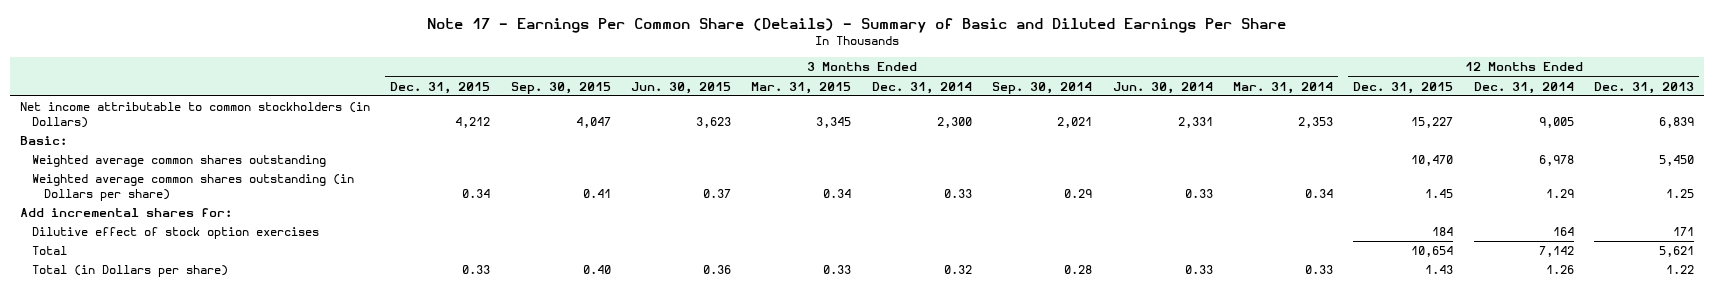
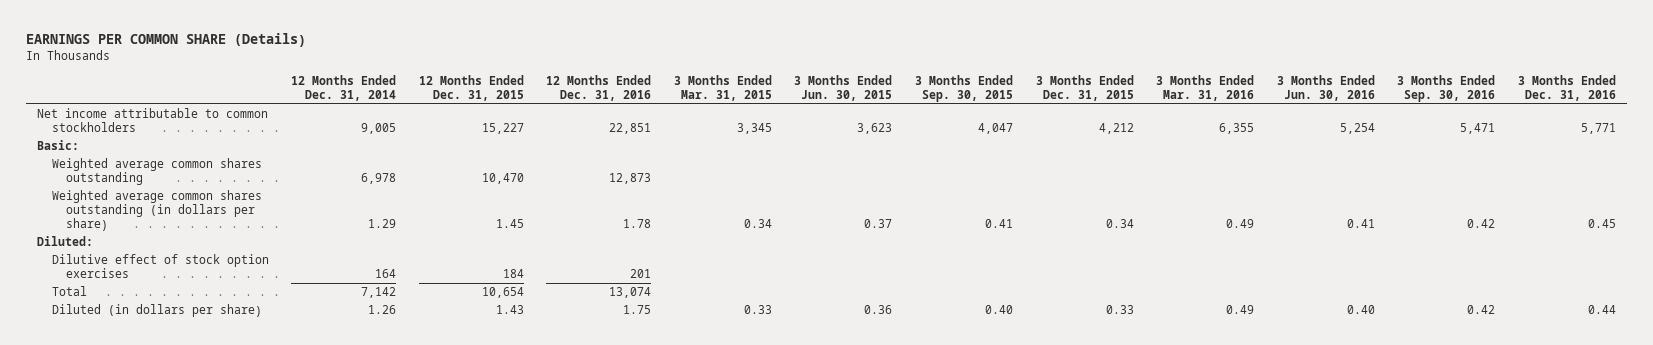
- Note 17 - Earnings Per Common Share (Details) - Summary of Basic and Diluted Earnings Per Share
+ EARNINGS PER COMMON SHARE (Details)
- | 3 Months Ended Dec. 31, 2015 | 3 Months Ended Sep. 30, 2015 | 3 Months Ended Jun. 30, 2015 | 3 Months Ended Mar. 31, 2015 | 3 Months Ended Dec. 31, 2014 | 3 Months Ended Sep. 30, 2014 | 3 Months Ended Jun. 30, 2014 | 3 Months Ended Mar. 31, 2014 | 12 Months Ended Dec. 31, 2015 | 12 Months Ended Dec. 31, 2014 | 12 Months Ended Dec. 31, 2013
+ | 12 Months Ended Dec. 31, 2014 | 12 Months Ended Dec. 31, 2015 | 12 Months Ended Dec. 31, 2016 | 3 Months Ended Mar. 31, 2015 | 3 Months Ended Jun. 30, 2015 | 3 Months Ended Sep. 30, 2015 | 3 Months Ended Dec. 31, 2015 | 3 Months Ended Mar. 31, 2016 | 3 Months Ended Jun. 30, 2016 | 3 Months Ended Sep. 30, 2016 | 3 Months Ended Dec. 31, 2016
- Net income attributable to common stockholders (in Dollars) | 4,212 | 4,047 | 3,623 | 3,345 | 2,300 | 2,021 | 2,331 | 2,353 | 15,227 | 9,005 | 6,839
+ Net income attributable to common stockholders | 9,005 | 15,227 | 22,851 | 3,345 | 3,623 | 4,047 | 4,212 | 6,355 | 5,254 | 5,471 | 5,771
- Weighted average common shares outstanding (in Dollars per share) | 0.34 | 0.41 | 0.37 | 0.34 | 0.33 | 0.29 | 0.33 | 0.34 | 1.45 | 1.29 | 1.25
- Add incremental shares for:
+ Weighted average common shares outstanding (in dollars per share) | 1.29 | 1.45 | 1.78 | 0.34 | 0.37 | 0.41 | 0.34 | 0.49 | 0.41 | 0.42 | 0.45
+ Diluted:
- Total (in Dollars per share) | 0.33 | 0.40 | 0.36 | 0.33 | 0.32 | 0.28 | 0.33 | 0.33 | 1.43 | 1.26 | 1.22
+ Diluted (in dollars per share) | 1.26 | 1.43 | 1.75 | 0.33 | 0.36 | 0.40 | 0.33 | 0.49 | 0.40 | 0.42 | 0.44

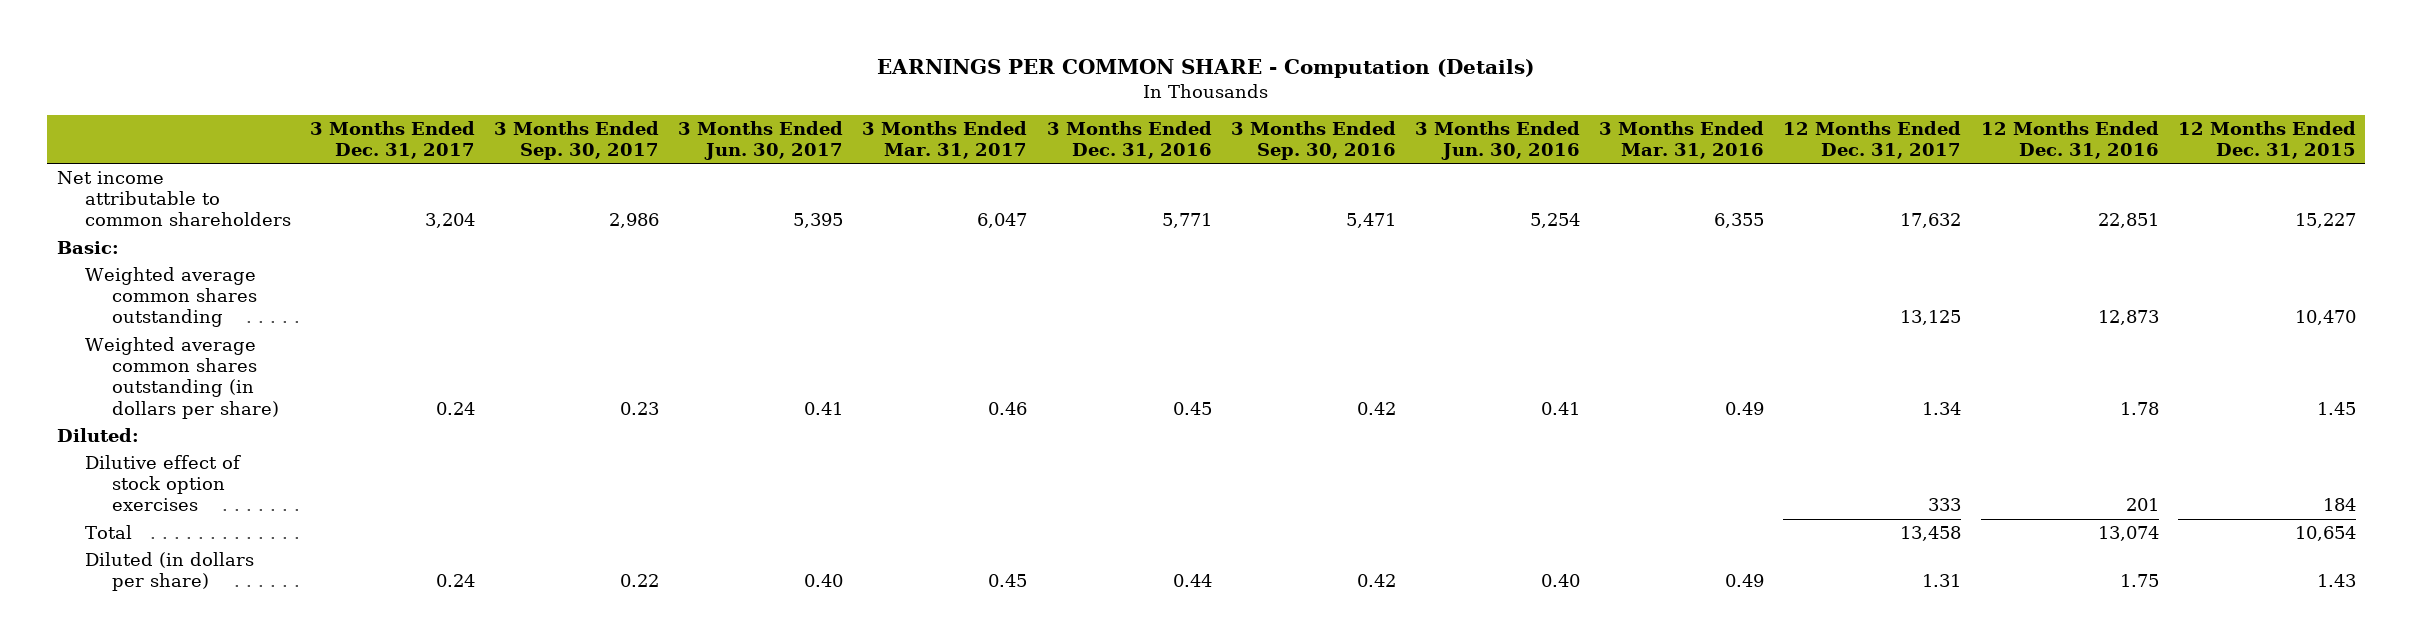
- EARNINGS PER COMMON SHARE (Details)
+ EARNINGS PER COMMON SHARE - Computation (Details)
- | 12 Months Ended Dec. 31, 2014 | 12 Months Ended Dec. 31, 2015 | 12 Months Ended Dec. 31, 2016 | 3 Months Ended Mar. 31, 2015 | 3 Months Ended Jun. 30, 2015 | 3 Months Ended Sep. 30, 2015 | 3 Months Ended Dec. 31, 2015 | 3 Months Ended Mar. 31, 2016 | 3 Months Ended Jun. 30, 2016 | 3 Months Ended Sep. 30, 2016 | 3 Months Ended Dec. 31, 2016
+ | 3 Months Ended Dec. 31, 2017 | 3 Months Ended Sep. 30, 2017 | 3 Months Ended Jun. 30, 2017 | 3 Months Ended Mar. 31, 2017 | 3 Months Ended Dec. 31, 2016 | 3 Months Ended Sep. 30, 2016 | 3 Months Ended Jun. 30, 2016 | 3 Months Ended Mar. 31, 2016 | 12 Months Ended Dec. 31, 2017 | 12 Months Ended Dec. 31, 2016 | 12 Months Ended Dec. 31, 2015
- Net income attributable to common stockholders | 9,005 | 15,227 | 22,851 | 3,345 | 3,623 | 4,047 | 4,212 | 6,355 | 5,254 | 5,471 | 5,771
+ Net income attributable to common shareholders | 3,204 | 2,986 | 5,395 | 6,047 | 5,771 | 5,471 | 5,254 | 6,355 | 17,632 | 22,851 | 15,227

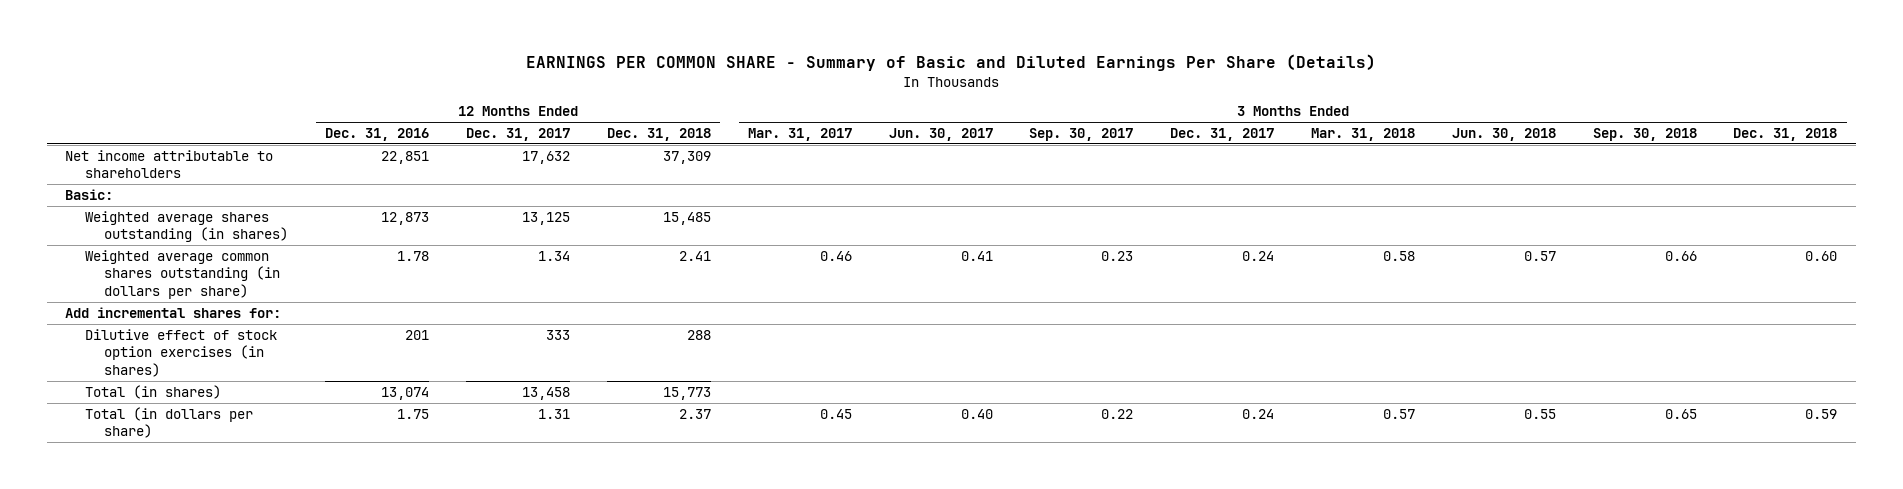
- EARNINGS PER COMMON SHARE - Computation (Details)
+ EARNINGS PER COMMON SHARE - Summary of Basic and Diluted Earnings Per Share (Details)
- | 3 Months Ended Dec. 31, 2017 | 3 Months Ended Sep. 30, 2017 | 3 Months Ended Jun. 30, 2017 | 3 Months Ended Mar. 31, 2017 | 3 Months Ended Dec. 31, 2016 | 3 Months Ended Sep. 30, 2016 | 3 Months Ended Jun. 30, 2016 | 3 Months Ended Mar. 31, 2016 | 12 Months Ended Dec. 31, 2017 | 12 Months Ended Dec. 31, 2016 | 12 Months Ended Dec. 31, 2015
+ | 12 Months Ended Dec. 31, 2016 | 12 Months Ended Dec. 31, 2017 | 12 Months Ended Dec. 31, 2018 | 3 Months Ended Mar. 31, 2017 | 3 Months Ended Jun. 30, 2017 | 3 Months Ended Sep. 30, 2017 | 3 Months Ended Dec. 31, 2017 | 3 Months Ended Mar. 31, 2018 | 3 Months Ended Jun. 30, 2018 | 3 Months Ended Sep. 30, 2018 | 3 Months Ended Dec. 31, 2018
- Net income attributable to common shareholders | 3,204 | 2,986 | 5,395 | 6,047 | 5,771 | 5,471 | 5,254 | 6,355 | 17,632 | 22,851 | 15,227
+ Net income attributable to shareholders | 22,851 | 17,632 | 37,309 | | | | | | | |
- Weighted average common shares outstanding | | | | | | | | | 13,125 | 12,873 | 10,470
+ Weighted average shares outstanding (in shares) | 12,873 | 13,125 | 15,485 | | | | | | | |
- Diluted:
- Dilutive effect of stock option exercises | | | | | | | | | 333 | 201 | 184
- Total | | | | | | | | | 13,458 | 13,074 | 10,654
- Diluted (in dollars per share) | 0.24 | 0.22 | 0.40 | 0.45 | 0.44 | 0.42 | 0.40 | 0.49 | 1.31 | 1.75 | 1.43
+ Add incremental shares for:
+ Dilutive effect of stock option exercises (in shares) | 201 | 333 | 288 | | | | | | | |
+ Total (in shares) | 13,074 | 13,458 | 15,773 | | | | | | | |
+ Total (in dollars per share) | 1.75 | 1.31 | 2.37 | 0.45 | 0.40 | 0.22 | 0.24 | 0.57 | 0.55 | 0.65 | 0.59

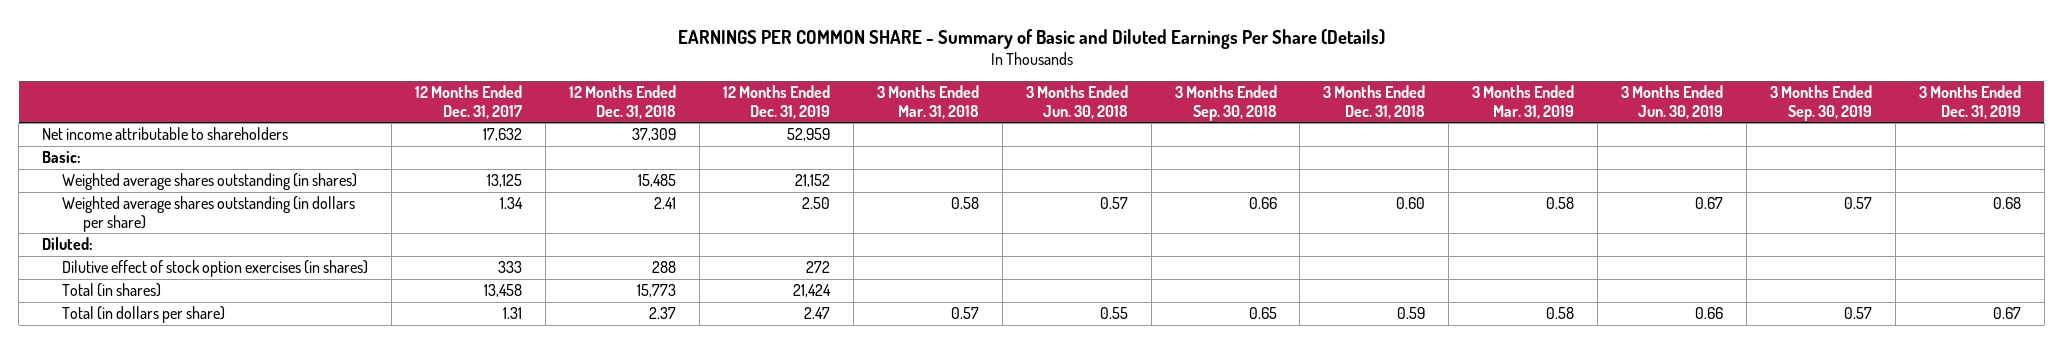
- | 12 Months Ended Dec. 31, 2016 | 12 Months Ended Dec. 31, 2017 | 12 Months Ended Dec. 31, 2018 | 3 Months Ended Mar. 31, 2017 | 3 Months Ended Jun. 30, 2017 | 3 Months Ended Sep. 30, 2017 | 3 Months Ended Dec. 31, 2017 | 3 Months Ended Mar. 31, 2018 | 3 Months Ended Jun. 30, 2018 | 3 Months Ended Sep. 30, 2018 | 3 Months Ended Dec. 31, 2018
+ | 12 Months Ended Dec. 31, 2017 | 12 Months Ended Dec. 31, 2018 | 12 Months Ended Dec. 31, 2019 | 3 Months Ended Mar. 31, 2018 | 3 Months Ended Jun. 30, 2018 | 3 Months Ended Sep. 30, 2018 | 3 Months Ended Dec. 31, 2018 | 3 Months Ended Mar. 31, 2019 | 3 Months Ended Jun. 30, 2019 | 3 Months Ended Sep. 30, 2019 | 3 Months Ended Dec. 31, 2019
- Weighted average common shares outstanding (in dollars per share) | 1.78 | 1.34 | 2.41 | 0.46 | 0.41 | 0.23 | 0.24 | 0.58 | 0.57 | 0.66 | 0.60
- Add incremental shares for:
+ Weighted average shares outstanding (in dollars per share) | 1.34 | 2.41 | 2.50 | 0.58 | 0.57 | 0.66 | 0.60 | 0.58 | 0.67 | 0.57 | 0.68
+ Diluted:

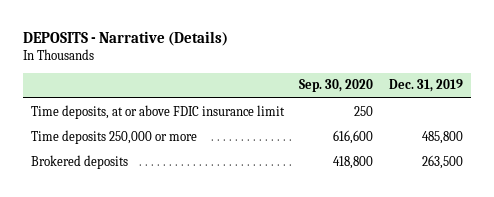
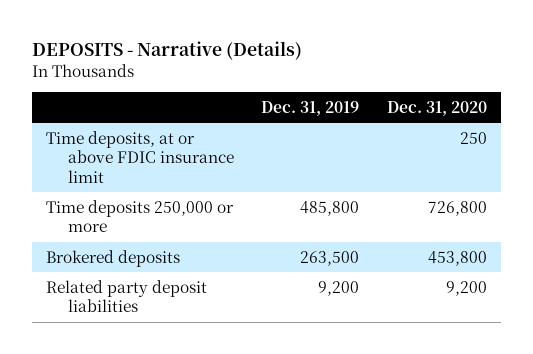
- | Sep. 30, 2020 | Dec. 31, 2019
+ | Dec. 31, 2019 | Dec. 31, 2020
+ Related party deposit liabilities | 9,200 | 9,200

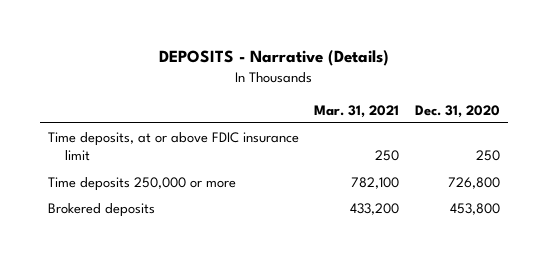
- | Dec. 31, 2019 | Dec. 31, 2020
+ | Mar. 31, 2021 | Dec. 31, 2020
- Related party deposit liabilities | 9,200 | 9,200

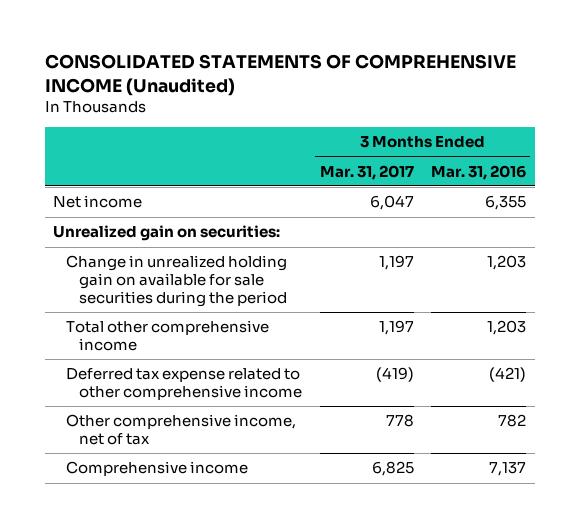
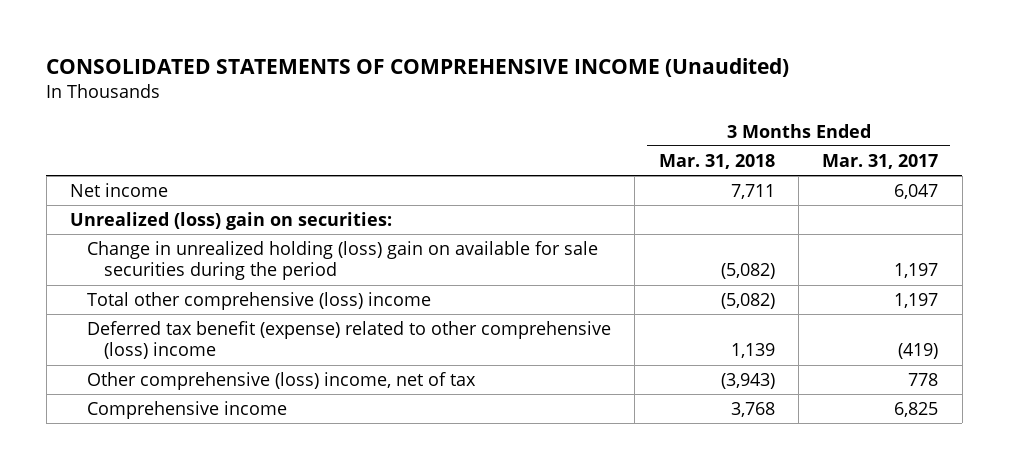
- | 3 Months Ended Mar. 31, 2017 | 3 Months Ended Mar. 31, 2016
+ | 3 Months Ended Mar. 31, 2018 | 3 Months Ended Mar. 31, 2017
- Unrealized gain on securities:
- Change in unrealized holding gain on available for sale securities during the period | 1,197 | 1,203
- Total other comprehensive income | 1,197 | 1,203
- Deferred tax expense related to other comprehensive income | (419) | (421)
- Other comprehensive income, net of tax | 778 | 782
+ Unrealized (loss) gain on securities:
+ Change in unrealized holding (loss) gain on available for sale securities during the period | (5,082) | 1,197
+ Total other comprehensive (loss) income | (5,082) | 1,197
+ Deferred tax benefit (expense) related to other comprehensive (loss) income | 1,139 | (419)
+ Other comprehensive (loss) income, net of tax | (3,943) | 778

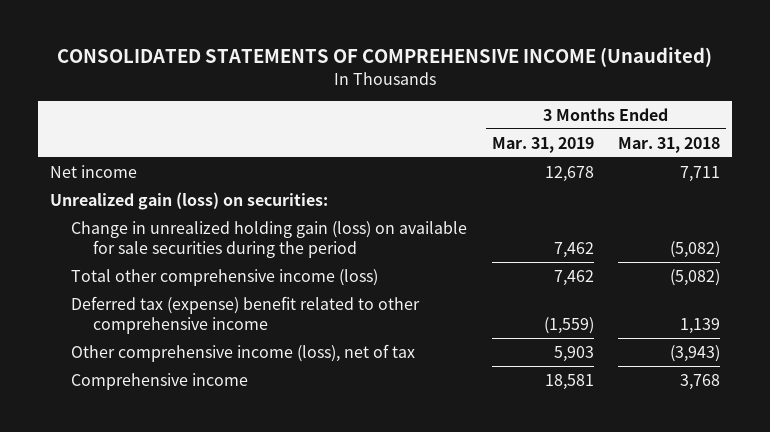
- | 3 Months Ended Mar. 31, 2018 | 3 Months Ended Mar. 31, 2017
+ | 3 Months Ended Mar. 31, 2019 | 3 Months Ended Mar. 31, 2018
- Unrealized (loss) gain on securities:
- Change in unrealized holding (loss) gain on available for sale securities during the period | (5,082) | 1,197
- Total other comprehensive (loss) income | (5,082) | 1,197
- Deferred tax benefit (expense) related to other comprehensive (loss) income | 1,139 | (419)
- Other comprehensive (loss) income, net of tax | (3,943) | 778
+ Unrealized gain (loss) on securities:
+ Change in unrealized holding gain (loss) on available for sale securities during the period | 7,462 | (5,082)
+ Total other comprehensive income (loss) | 7,462 | (5,082)
+ Deferred tax (expense) benefit related to other comprehensive income | (1,559) | 1,139
+ Other comprehensive income (loss), net of tax | 5,903 | (3,943)

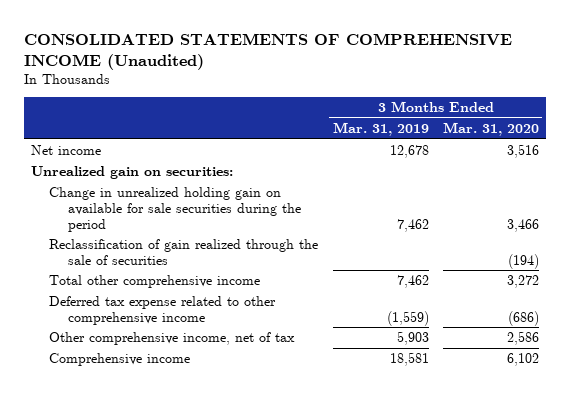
- | 3 Months Ended Mar. 31, 2019 | 3 Months Ended Mar. 31, 2018
+ | 3 Months Ended Mar. 31, 2019 | 3 Months Ended Mar. 31, 2020
- Unrealized gain (loss) on securities:
- Change in unrealized holding gain (loss) on available for sale securities during the period | 7,462 | (5,082)
- Total other comprehensive income (loss) | 7,462 | (5,082)
- Deferred tax (expense) benefit related to other comprehensive income | (1,559) | 1,139
- Other comprehensive income (loss), net of tax | 5,903 | (3,943)
+ Unrealized gain on securities:
+ Change in unrealized holding gain on available for sale securities during the period | 7,462 | 3,466
+ Reclassification of gain realized through the sale of securities | | (194)
+ Total other comprehensive income | 7,462 | 3,272
+ Deferred tax expense related to other comprehensive income | (1,559) | (686)
+ Other comprehensive income, net of tax | 5,903 | 2,586

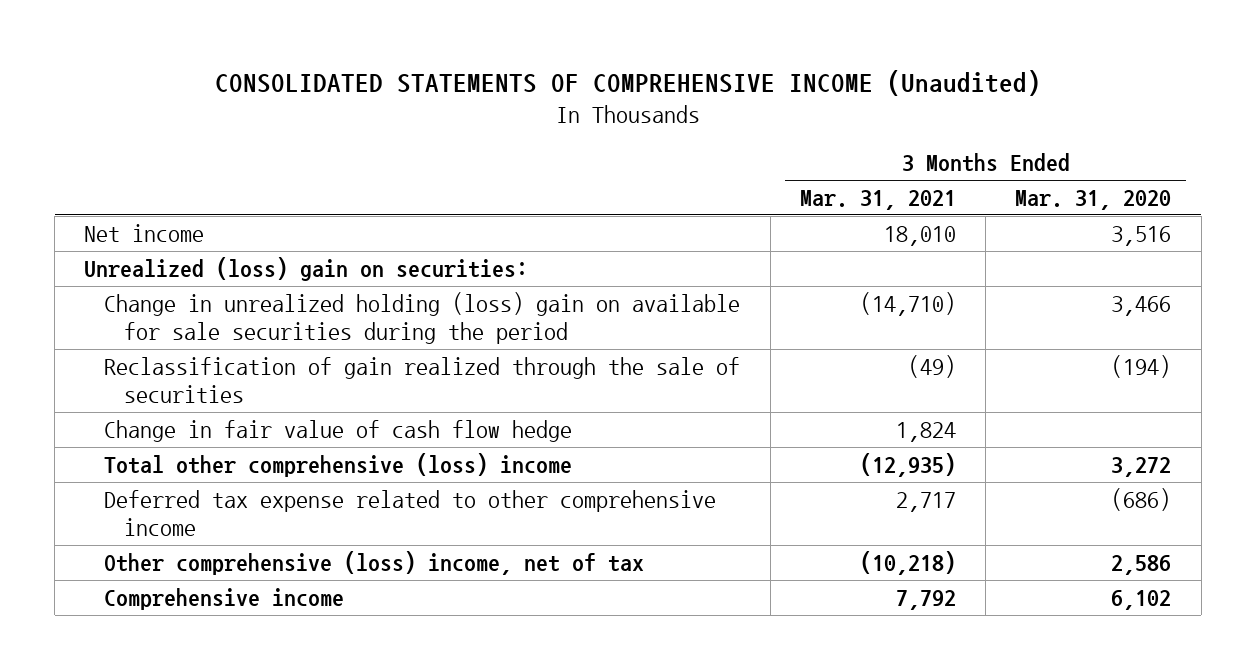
- | 3 Months Ended Mar. 31, 2019 | 3 Months Ended Mar. 31, 2020
+ | 3 Months Ended Mar. 31, 2021 | 3 Months Ended Mar. 31, 2020
- Unrealized gain on securities:
- Change in unrealized holding gain on available for sale securities during the period | 7,462 | 3,466
+ Unrealized (loss) gain on securities:
+ Change in unrealized holding (loss) gain on available for sale securities during the period | (14,710) | 3,466
- Total other comprehensive income | 7,462 | 3,272
+ Change in fair value of cash flow hedge | 1,824 |
+ Total other comprehensive (loss) income | (12,935) | 3,272
- Other comprehensive income, net of tax | 5,903 | 2,586
+ Other comprehensive (loss) income, net of tax | (10,218) | 2,586

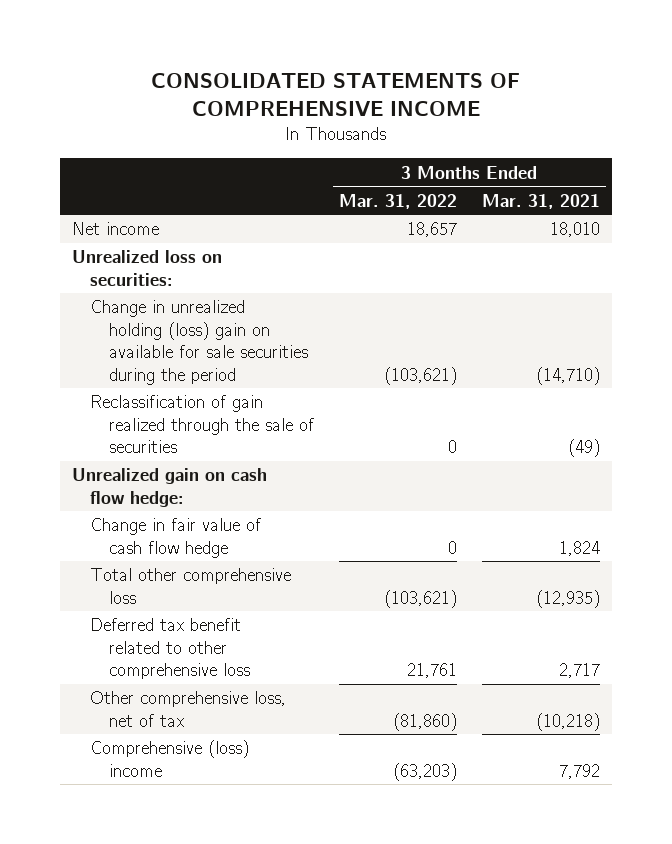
- CONSOLIDATED STATEMENTS OF COMPREHENSIVE INCOME (Unaudited)
+ CONSOLIDATED STATEMENTS OF COMPREHENSIVE INCOME
- | 3 Months Ended Mar. 31, 2021 | 3 Months Ended Mar. 31, 2020
+ | 3 Months Ended Mar. 31, 2022 | 3 Months Ended Mar. 31, 2021
- Unrealized (loss) gain on securities:
+ Unrealized loss on securities:
+ Unrealized gain on cash flow hedge:
- Total other comprehensive (loss) income | (12,935) | 3,272
- Deferred tax expense related to other comprehensive income | 2,717 | (686)
- Other comprehensive (loss) income, net of tax | (10,218) | 2,586
- Comprehensive income | 7,792 | 6,102
+ Total other comprehensive loss | (103,621) | (12,935)
+ Deferred tax benefit related to other comprehensive loss | 21,761 | 2,717
+ Other comprehensive loss, net of tax | (81,860) | (10,218)
+ Comprehensive (loss) income | (63,203) | 7,792

